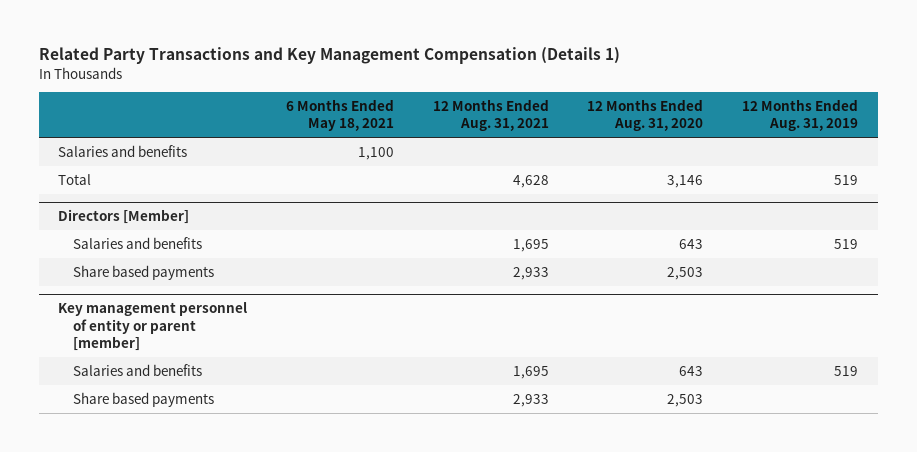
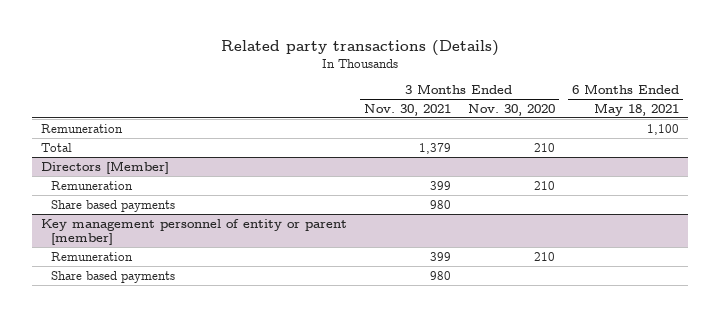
- Related Party Transactions and Key Management Compensation (Details 1)
+ Related party transactions (Details)
- | 6 Months Ended May 18, 2021 | 12 Months Ended Aug. 31, 2021 | 12 Months Ended Aug. 31, 2020 | 12 Months Ended Aug. 31, 2019
+ | 3 Months Ended Nov. 30, 2021 | 3 Months Ended Nov. 30, 2020 | 6 Months Ended May 18, 2021
- Salaries and benefits | 1,100 | | |
+ Remuneration | | | 1,100
@ Directors [Member]
- Salaries and benefits | | 1,695 | 643 | 519
+ Remuneration | 399 | 210 |
@ Key management personnel of entity or parent [member]
- Salaries and benefits | | 1,695 | 643 | 519
+ Remuneration | 399 | 210 |

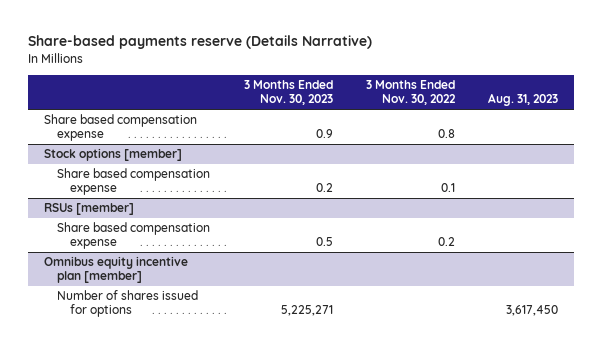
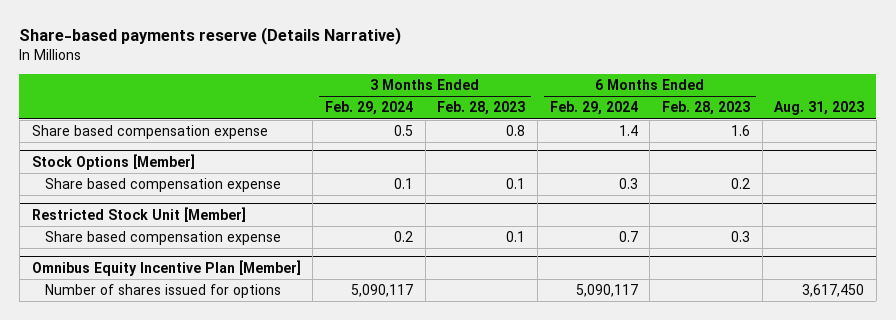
- | 3 Months Ended Nov. 30, 2023 | 3 Months Ended Nov. 30, 2022 | Aug. 31, 2023
+ | 3 Months Ended Feb. 29, 2024 | 3 Months Ended Feb. 28, 2023 | 6 Months Ended Feb. 29, 2024 | 6 Months Ended Feb. 28, 2023 | Aug. 31, 2023
- Stock options [member]
+ Stock Options [Member]
- RSUs [member]
+ Restricted Stock Unit [Member]
- Omnibus equity incentive plan [member]
+ Omnibus Equity Incentive Plan [Member]

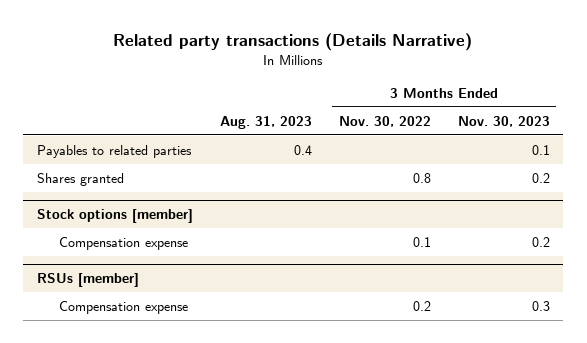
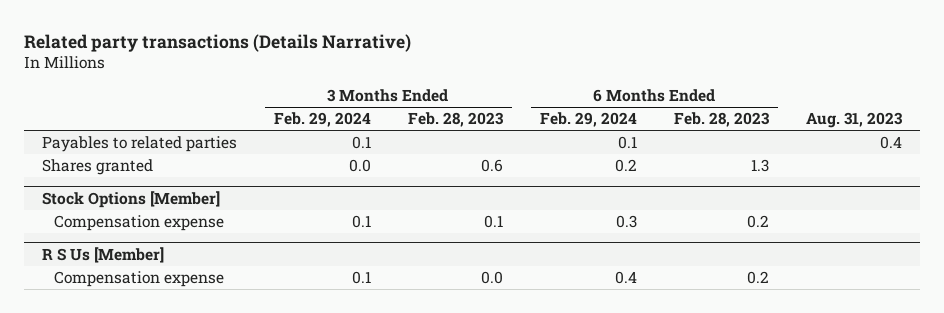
- | Aug. 31, 2023 | 3 Months Ended Nov. 30, 2022 | 3 Months Ended Nov. 30, 2023
+ | 3 Months Ended Feb. 29, 2024 | 3 Months Ended Feb. 28, 2023 | 6 Months Ended Feb. 29, 2024 | 6 Months Ended Feb. 28, 2023 | Aug. 31, 2023
- Stock options [member]
+ Stock Options [Member]
- RSUs [member]
+ R S Us [Member]

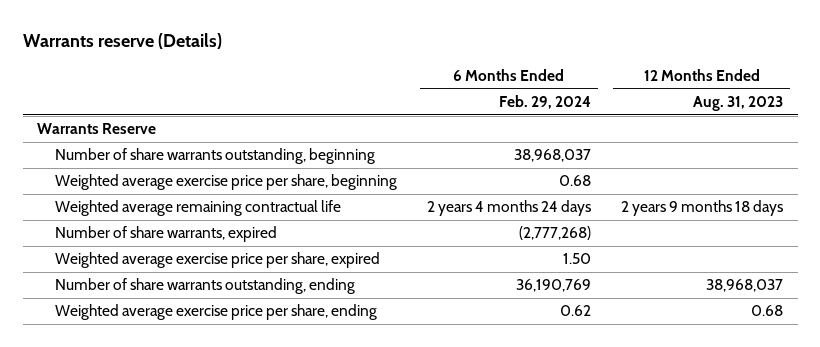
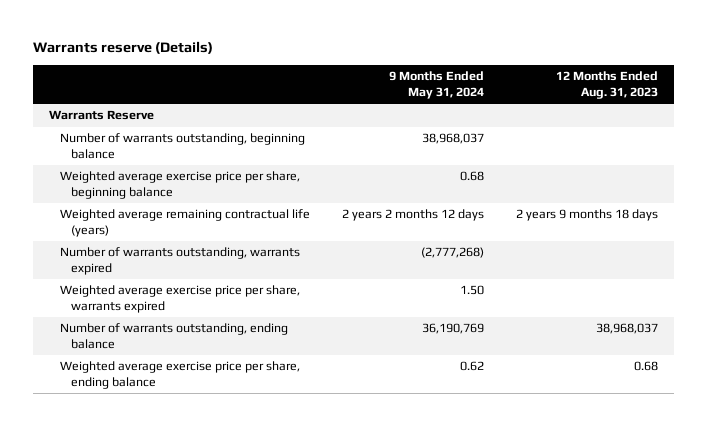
- | 6 Months Ended Feb. 29, 2024 | 12 Months Ended Aug. 31, 2023
+ | 9 Months Ended May 31, 2024 | 12 Months Ended Aug. 31, 2023
- Number of share warrants outstanding, beginning | 38,968,037 |
- Weighted average exercise price per share, beginning | 0.68 |
- Weighted average remaining contractual life | 2 years 4 months 24 days | 2 years 9 months 18 days
- Number of share warrants, expired | (2,777,268) |
- Weighted average exercise price per share, expired | 1.50 |
- Number of share warrants outstanding, ending | 36,190,769 | 38,968,037
- Weighted average exercise price per share, ending | 0.62 | 0.68
+ Number of warrants outstanding, beginning balance | 38,968,037 |
+ Weighted average exercise price per share, beginning balance | 0.68 |
+ Weighted average remaining contractual life (years) | 2 years 2 months 12 days | 2 years 9 months 18 days
+ Number of warrants outstanding, warrants expired | (2,777,268) |
+ Weighted average exercise price per share, warrants expired | 1.50 |
+ Number of warrants outstanding, ending balance | 36,190,769 | 38,968,037
+ Weighted average exercise price per share, ending balance | 0.62 | 0.68

